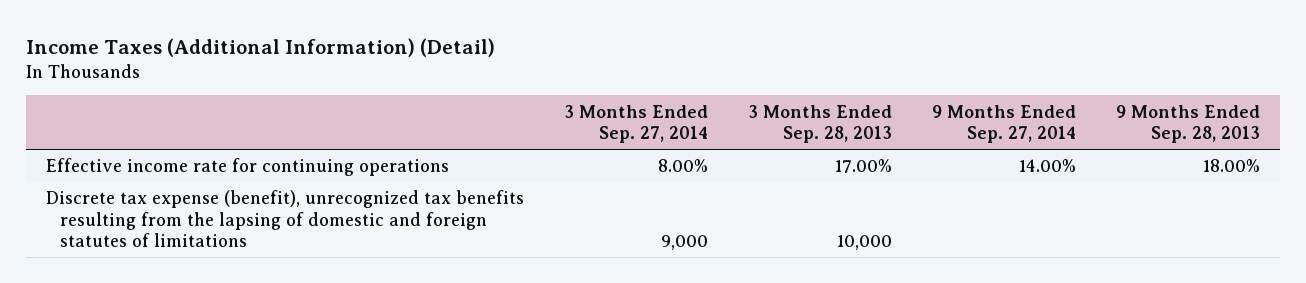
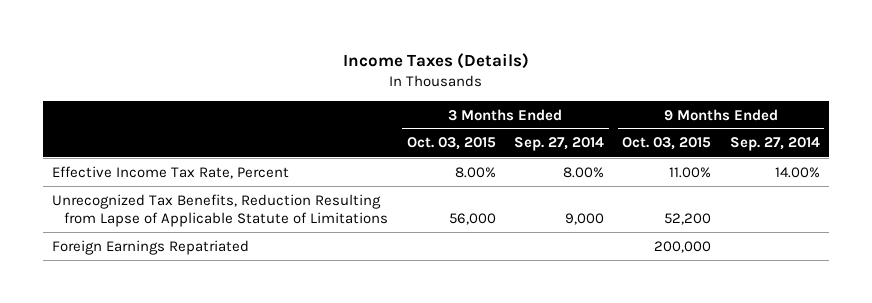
- Income Taxes (Additional Information) (Detail)
+ Income Taxes (Details)
- | 3 Months Ended Sep. 27, 2014 | 3 Months Ended Sep. 28, 2013 | 9 Months Ended Sep. 27, 2014 | 9 Months Ended Sep. 28, 2013
+ | 3 Months Ended Oct. 03, 2015 | 3 Months Ended Sep. 27, 2014 | 9 Months Ended Oct. 03, 2015 | 9 Months Ended Sep. 27, 2014
- Effective income rate for continuing operations | 8.00% | 17.00% | 14.00% | 18.00%
- Discrete tax expense (benefit), unrecognized tax benefits resulting from the lapsing of domestic and foreign statutes of limitations | 9,000 | 10,000 | |
+ Effective Income Tax Rate, Percent | 8.00% | 8.00% | 11.00% | 14.00%
+ Unrecognized Tax Benefits, Reduction Resulting from Lapse of Applicable Statute of Limitations | 56,000 | 9,000 | 52,200 |
+ Foreign Earnings Repatriated | | | 200,000 |

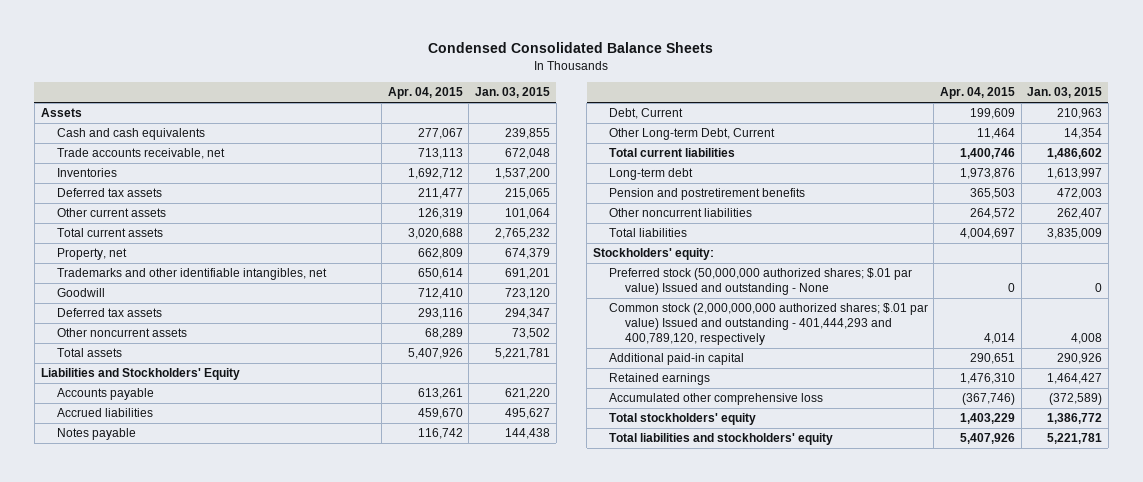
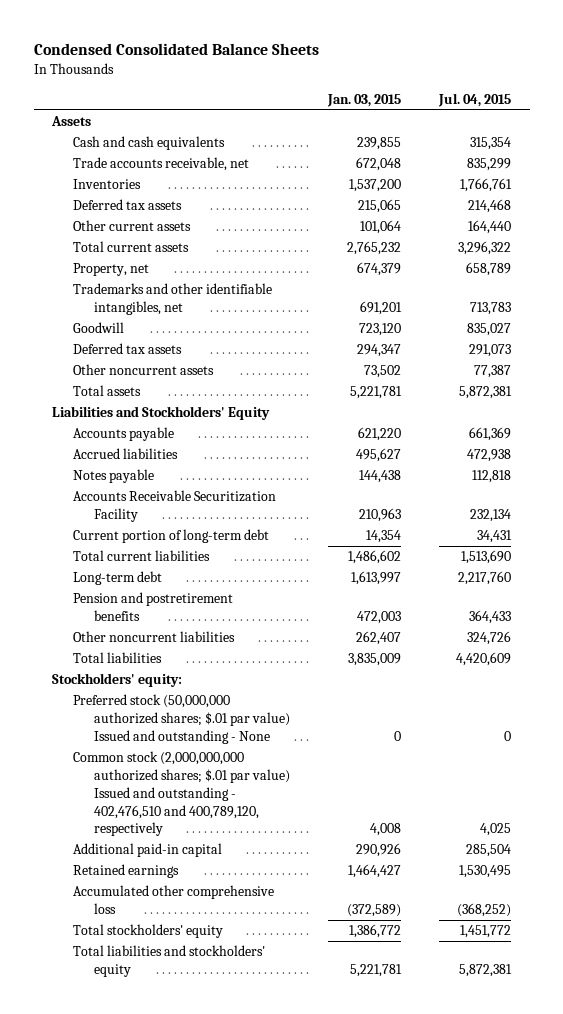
- | Apr. 04, 2015 | Jan. 03, 2015
+ | Jan. 03, 2015 | Jul. 04, 2015
- Debt, Current | 199,609 | 210,963
- Other Long-term Debt, Current | 11,464 | 14,354
+ Accounts Receivable Securitization Facility | 210,963 | 232,134
+ Current portion of long-term debt | 14,354 | 34,431
- Common stock (2,000,000,000 authorized shares; $.01 par value) Issued and outstanding - 401,444,293 and 400,789,120, respectively | 4,014 | 4,008
+ Common stock (2,000,000,000 authorized shares; $.01 par value) Issued and outstanding - 402,476,510 and 400,789,120, respectively | 4,008 | 4,025

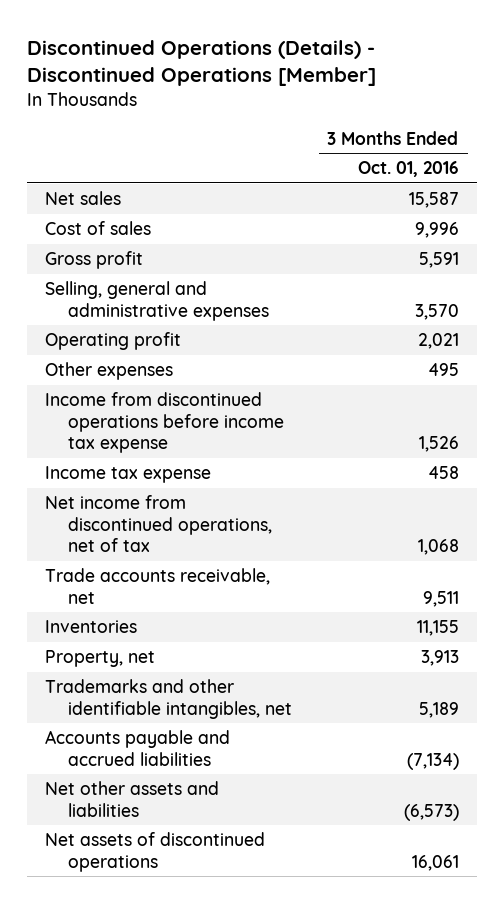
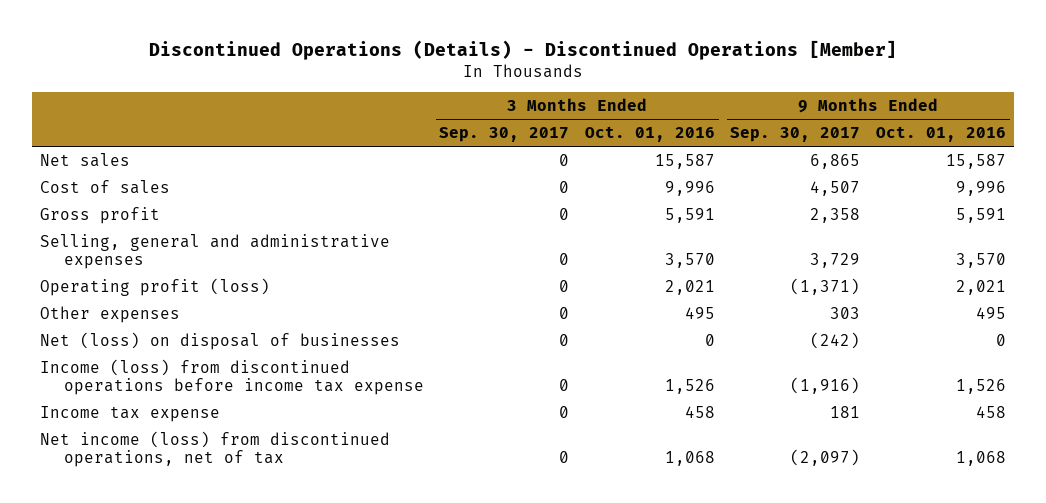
- | 3 Months Ended Oct. 01, 2016
+ | 3 Months Ended Sep. 30, 2017 | 3 Months Ended Oct. 01, 2016 | 9 Months Ended Sep. 30, 2017 | 9 Months Ended Oct. 01, 2016
- Operating profit | 2,021
+ Operating profit (loss) | 0 | 2,021 | (1,371) | 2,021
- Income from discontinued operations before income tax expense | 1,526
+ Net (loss) on disposal of businesses | 0 | 0 | (242) | 0
+ Income (loss) from discontinued operations before income tax expense | 0 | 1,526 | (1,916) | 1,526
- Net income from discontinued operations, net of tax | 1,068
- Trade accounts receivable, net | 9,511
- Inventories | 11,155
- Property, net | 3,913
- Trademarks and other identifiable intangibles, net | 5,189
- Accounts payable and accrued liabilities | (7,134)
- Net other assets and liabilities | (6,573)
- Net assets of discontinued operations | 16,061
+ Net income (loss) from discontinued operations, net of tax | 0 | 1,068 | (2,097) | 1,068

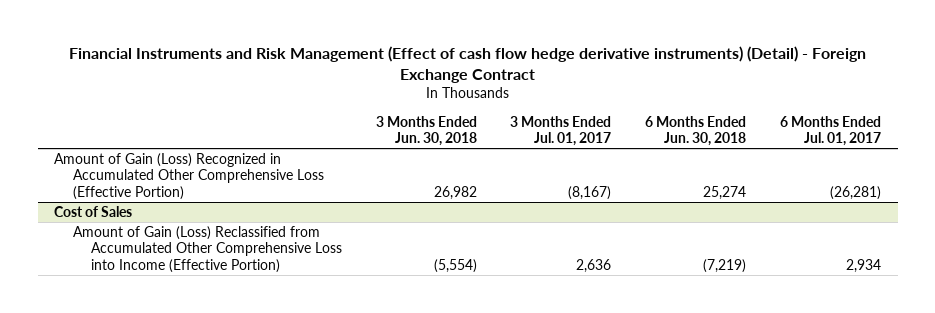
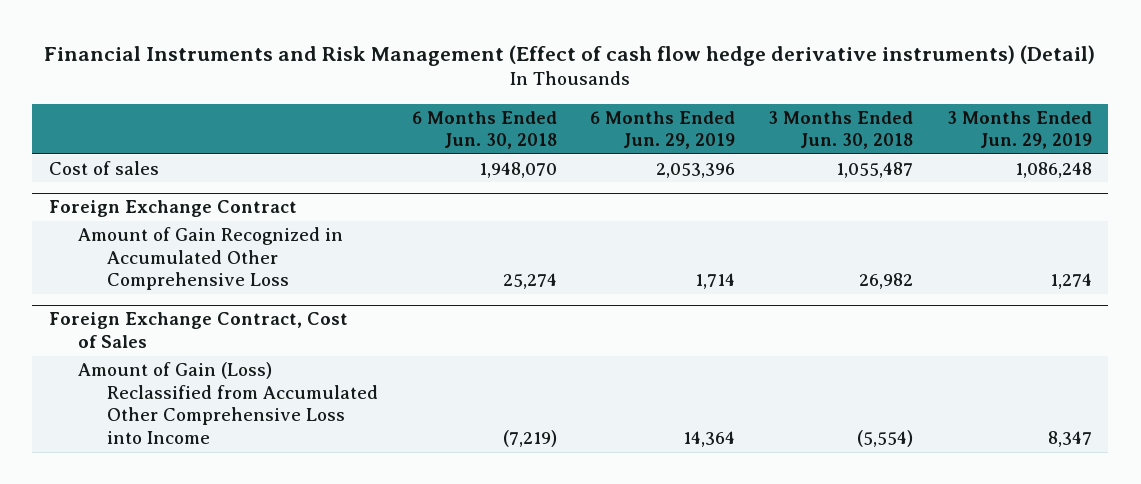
- Financial Instruments and Risk Management (Effect of cash flow hedge derivative instruments) (Detail) - Foreign Exchange Contract
+ Financial Instruments and Risk Management (Effect of cash flow hedge derivative instruments) (Detail)
- | 3 Months Ended Jun. 30, 2018 | 3 Months Ended Jul. 01, 2017 | 6 Months Ended Jun. 30, 2018 | 6 Months Ended Jul. 01, 2017
+ | 6 Months Ended Jun. 30, 2018 | 6 Months Ended Jun. 29, 2019 | 3 Months Ended Jun. 30, 2018 | 3 Months Ended Jun. 29, 2019
- Amount of Gain (Loss) Recognized in Accumulated Other Comprehensive Loss (Effective Portion) | 26,982 | (8,167) | 25,274 | (26,281)
- Cost of Sales
- Amount of Gain (Loss) Reclassified from Accumulated Other Comprehensive Loss into Income (Effective Portion) | (5,554) | 2,636 | (7,219) | 2,934
+ Cost of sales | 1,948,070 | 2,053,396 | 1,055,487 | 1,086,248
+ Foreign Exchange Contract
+ Amount of Gain Recognized in Accumulated Other Comprehensive Loss | 25,274 | 1,714 | 26,982 | 1,274
+ Foreign Exchange Contract, Cost of Sales
+ Amount of Gain (Loss) Reclassified from Accumulated Other Comprehensive Loss into Income | (7,219) | 14,364 | (5,554) | 8,347

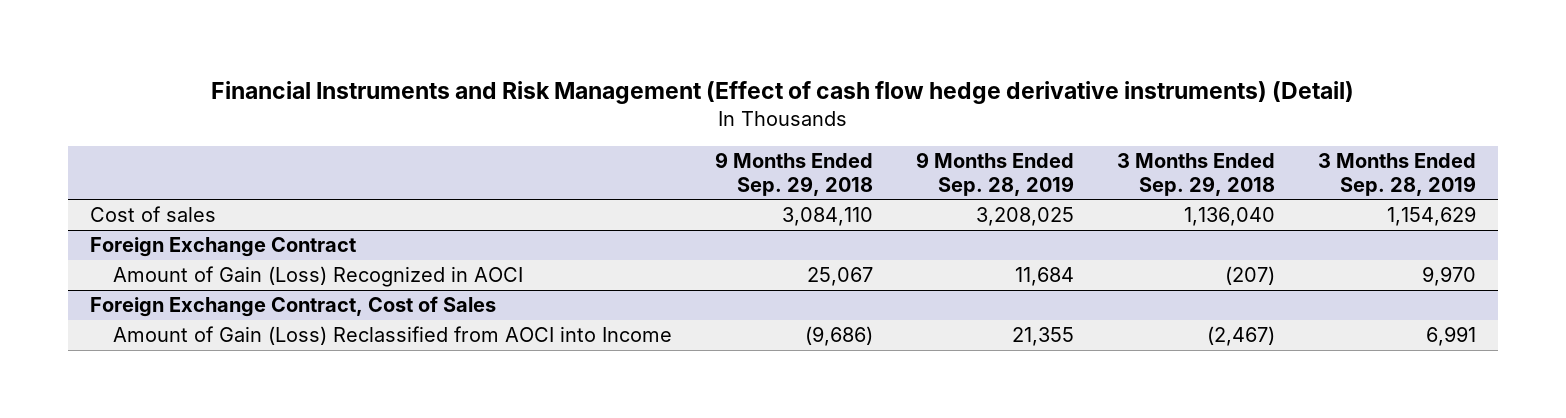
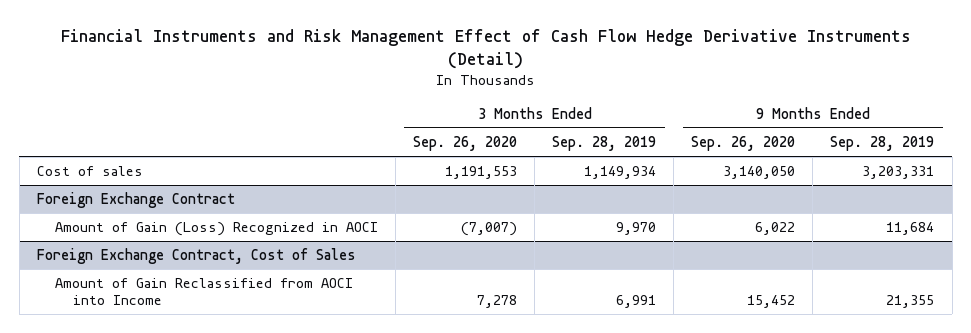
- Financial Instruments and Risk Management (Effect of cash flow hedge derivative instruments) (Detail)
+ Financial Instruments and Risk Management Effect of Cash Flow Hedge Derivative Instruments (Detail)
- | 9 Months Ended Sep. 29, 2018 | 9 Months Ended Sep. 28, 2019 | 3 Months Ended Sep. 29, 2018 | 3 Months Ended Sep. 28, 2019
+ | 3 Months Ended Sep. 26, 2020 | 3 Months Ended Sep. 28, 2019 | 9 Months Ended Sep. 26, 2020 | 9 Months Ended Sep. 28, 2019
- Cost of sales | 3,084,110 | 3,208,025 | 1,136,040 | 1,154,629
+ Cost of sales | 1,191,553 | 1,149,934 | 3,140,050 | 3,203,331
@ Foreign Exchange Contract, Cost of Sales
- Amount of Gain (Loss) Reclassified from AOCI into Income | (9,686) | 21,355 | (2,467) | 6,991
+ Amount of Gain Reclassified from AOCI into Income | 7,278 | 6,991 | 15,452 | 21,355

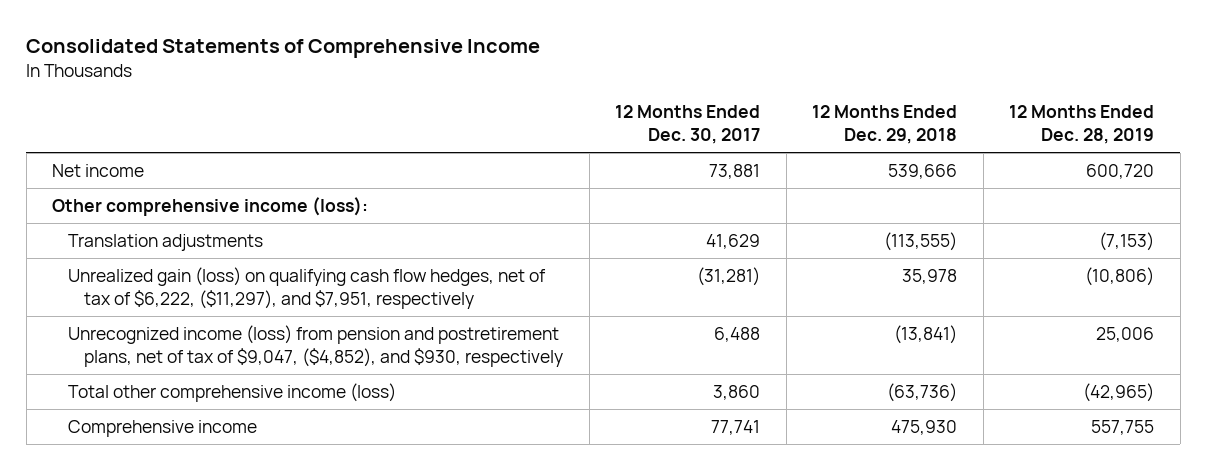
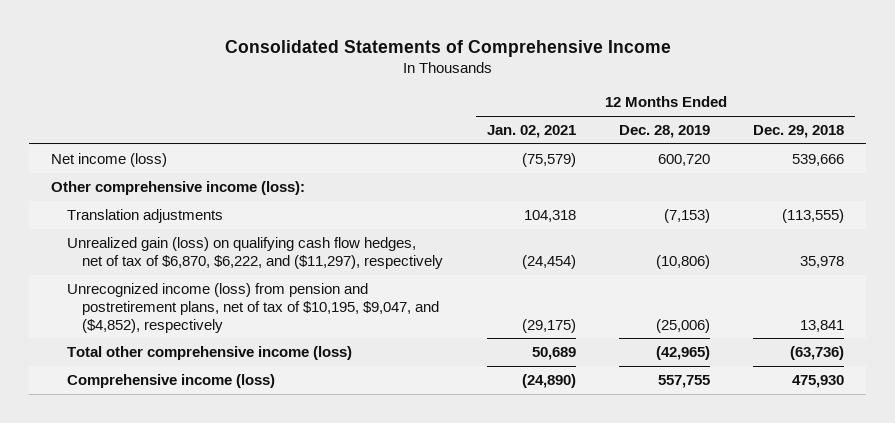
- | 12 Months Ended Dec. 30, 2017 | 12 Months Ended Dec. 29, 2018 | 12 Months Ended Dec. 28, 2019
+ | 12 Months Ended Jan. 02, 2021 | 12 Months Ended Dec. 28, 2019 | 12 Months Ended Dec. 29, 2018
- Net income | 73,881 | 539,666 | 600,720
+ Net income (loss) | (75,579) | 600,720 | 539,666
- Unrealized gain (loss) on qualifying cash flow hedges, net of tax of $6,222, ($11,297), and $7,951, respectively | (31,281) | 35,978 | (10,806)
- Unrecognized income (loss) from pension and postretirement plans, net of tax of $9,047, ($4,852), and $930, respectively | 6,488 | (13,841) | 25,006
+ Unrealized gain (loss) on qualifying cash flow hedges, net of tax of $6,870, $6,222, and ($11,297), respectively | (24,454) | (10,806) | 35,978
+ Unrecognized income (loss) from pension and postretirement plans, net of tax of $10,195, $9,047, and ($4,852), respectively | (29,175) | (25,006) | 13,841
- Comprehensive income | 77,741 | 475,930 | 557,755
+ Comprehensive income (loss) | (24,890) | 557,755 | 475,930

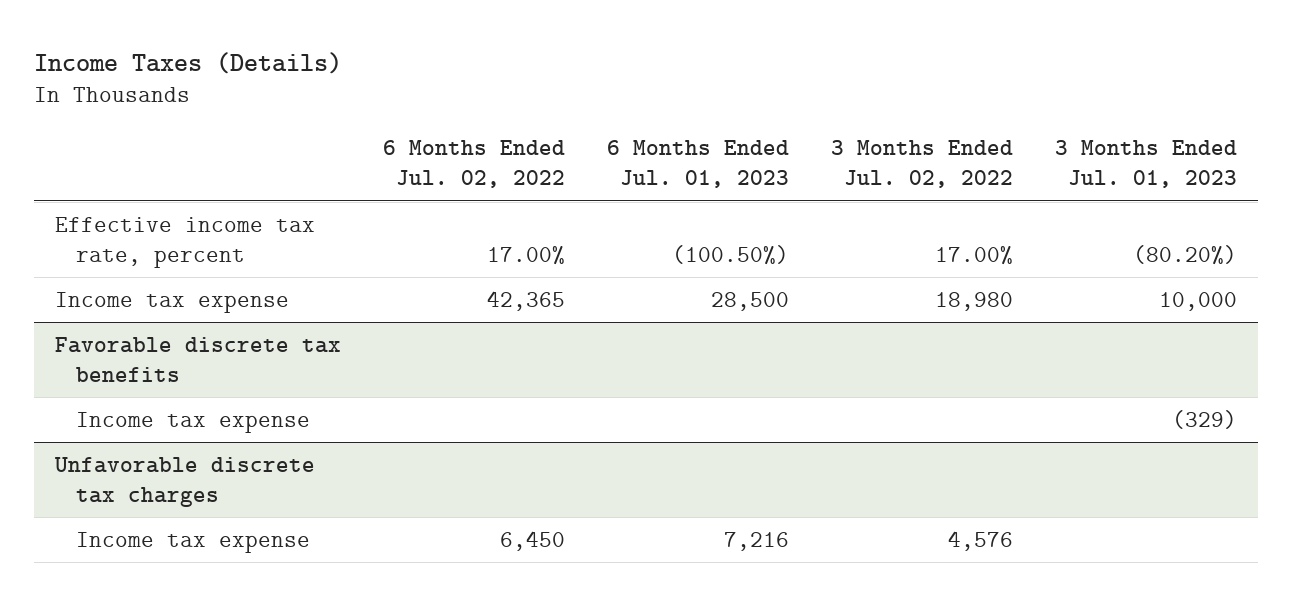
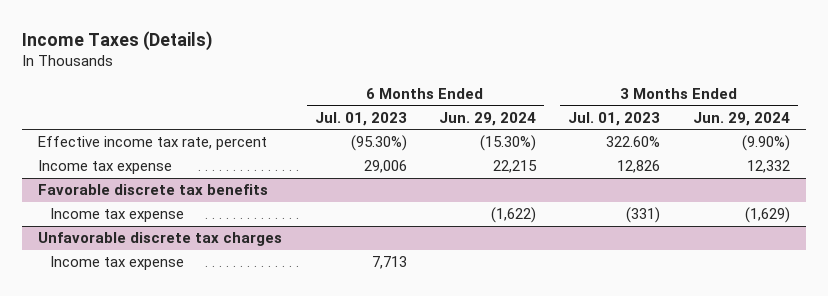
- | 6 Months Ended Jul. 02, 2022 | 6 Months Ended Jul. 01, 2023 | 3 Months Ended Jul. 02, 2022 | 3 Months Ended Jul. 01, 2023
+ | 6 Months Ended Jul. 01, 2023 | 6 Months Ended Jun. 29, 2024 | 3 Months Ended Jul. 01, 2023 | 3 Months Ended Jun. 29, 2024
- Effective income tax rate, percent | 17.00% | (100.50%) | 17.00% | (80.20%)
- Income tax expense | 42,365 | 28,500 | 18,980 | 10,000
+ Effective income tax rate, percent | (95.30%) | (15.30%) | 322.60% | (9.90%)
+ Income tax expense | 29,006 | 22,215 | 12,826 | 12,332
@ Favorable discrete tax benefits
- Income tax expense | | | | (329)
+ Income tax expense | | (1,622) | (331) | (1,629)
@ Unfavorable discrete tax charges
- Income tax expense | 6,450 | 7,216 | 4,576 |
+ Income tax expense | 7,713 | | |

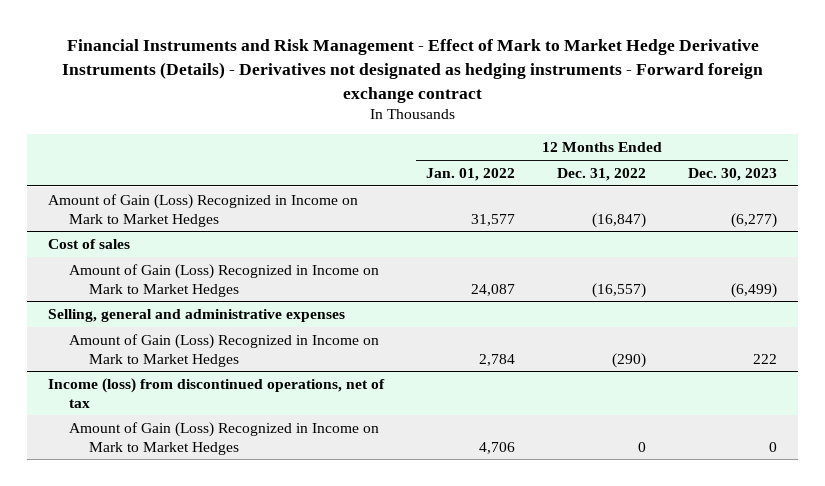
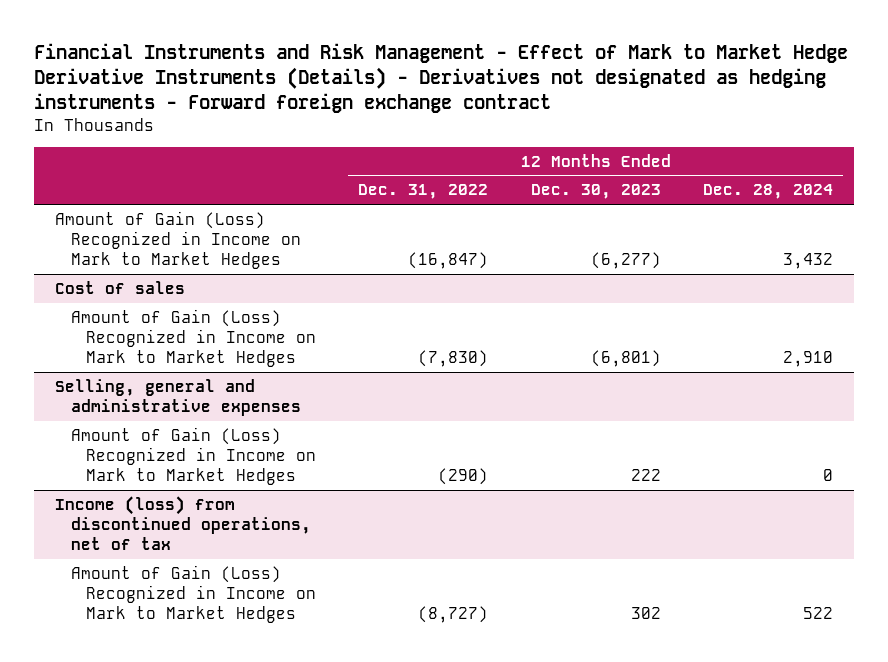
- | 12 Months Ended Jan. 01, 2022 | 12 Months Ended Dec. 31, 2022 | 12 Months Ended Dec. 30, 2023
+ | 12 Months Ended Dec. 31, 2022 | 12 Months Ended Dec. 30, 2023 | 12 Months Ended Dec. 28, 2024
@ Cost of sales
- Amount of Gain (Loss) Recognized in Income on Mark to Market Hedges | 24,087 | (16,557) | (6,499)
+ Amount of Gain (Loss) Recognized in Income on Mark to Market Hedges | (7,830) | (6,801) | 2,910
@ Income (loss) from discontinued operations, net of tax
- Amount of Gain (Loss) Recognized in Income on Mark to Market Hedges | 4,706 | 0 | 0
+ Amount of Gain (Loss) Recognized in Income on Mark to Market Hedges | (8,727) | 302 | 522

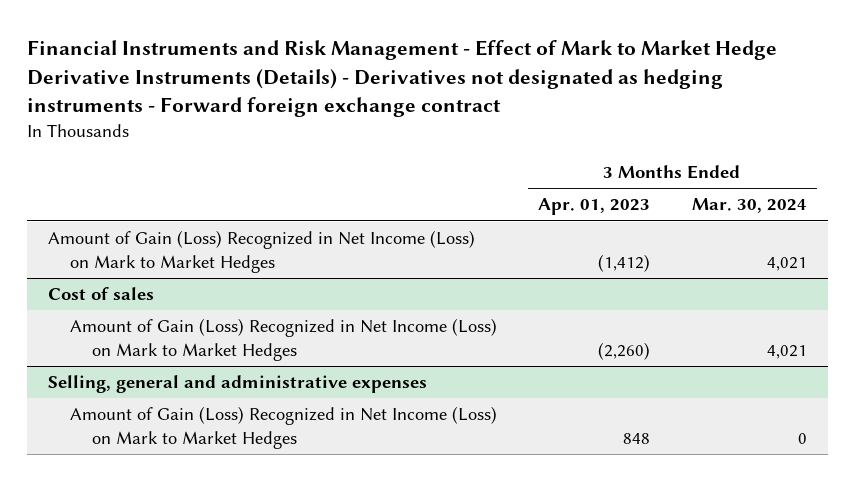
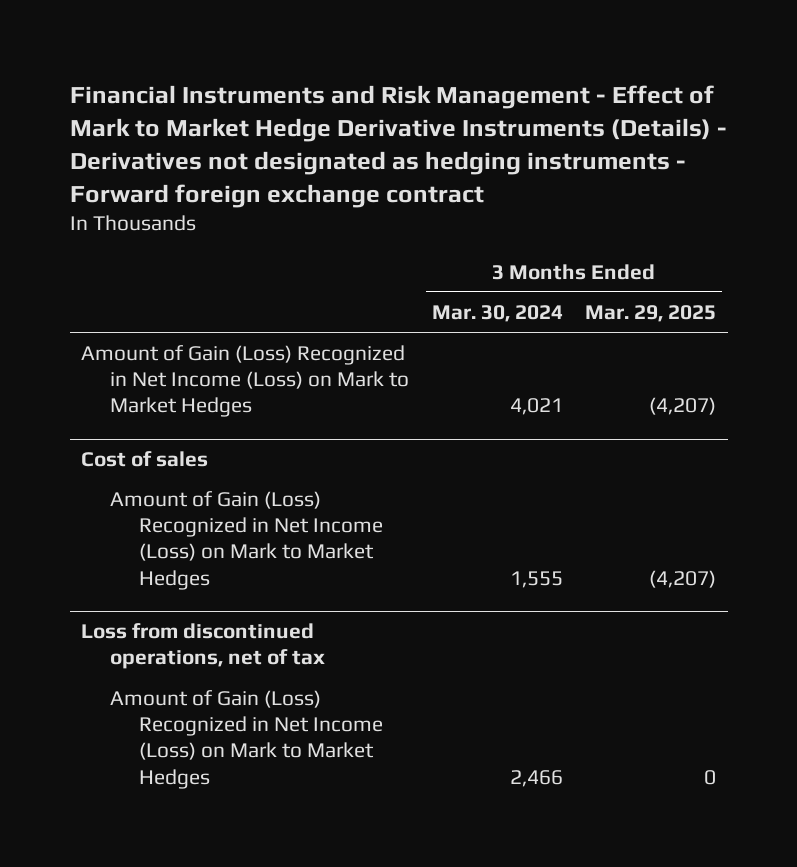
- | 3 Months Ended Apr. 01, 2023 | 3 Months Ended Mar. 30, 2024
+ | 3 Months Ended Mar. 30, 2024 | 3 Months Ended Mar. 29, 2025
@ Cost of sales
- Amount of Gain (Loss) Recognized in Net Income (Loss) on Mark to Market Hedges | (2,260) | 4,021
- Selling, general and administrative expenses
- Amount of Gain (Loss) Recognized in Net Income (Loss) on Mark to Market Hedges | 848 | 0
@ Cost of sales
+ Amount of Gain (Loss) Recognized in Net Income (Loss) on Mark to Market Hedges | 1,555 | (4,207)
+ Loss from discontinued operations, net of tax
+ Amount of Gain (Loss) Recognized in Net Income (Loss) on Mark to Market Hedges | 2,466 | 0

